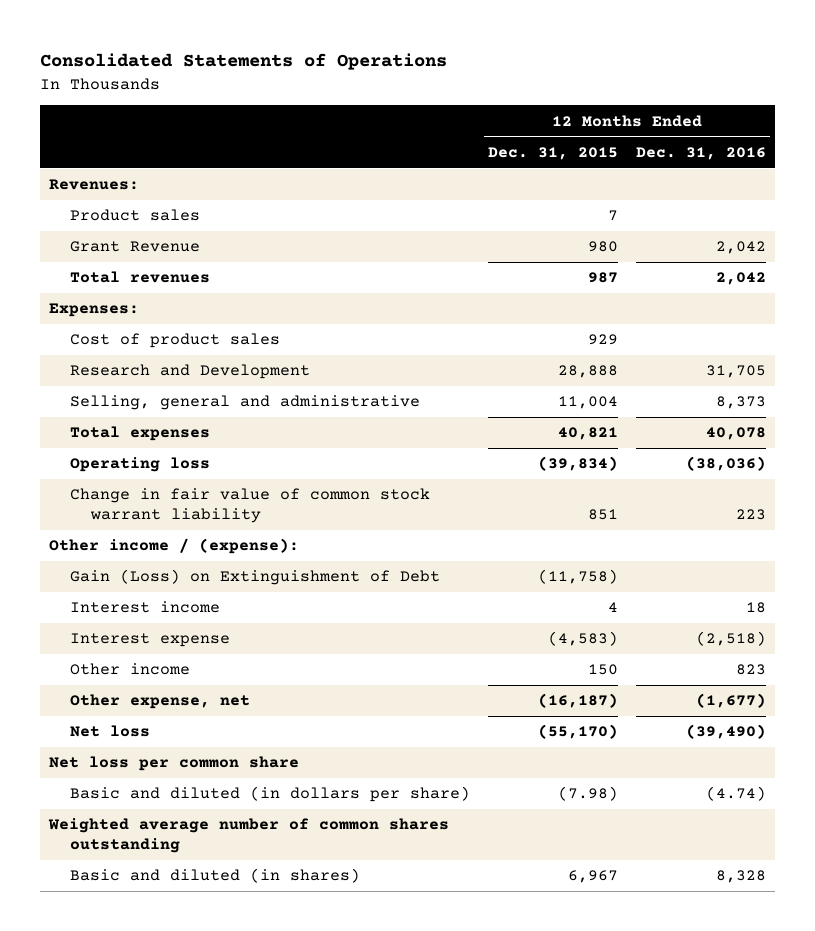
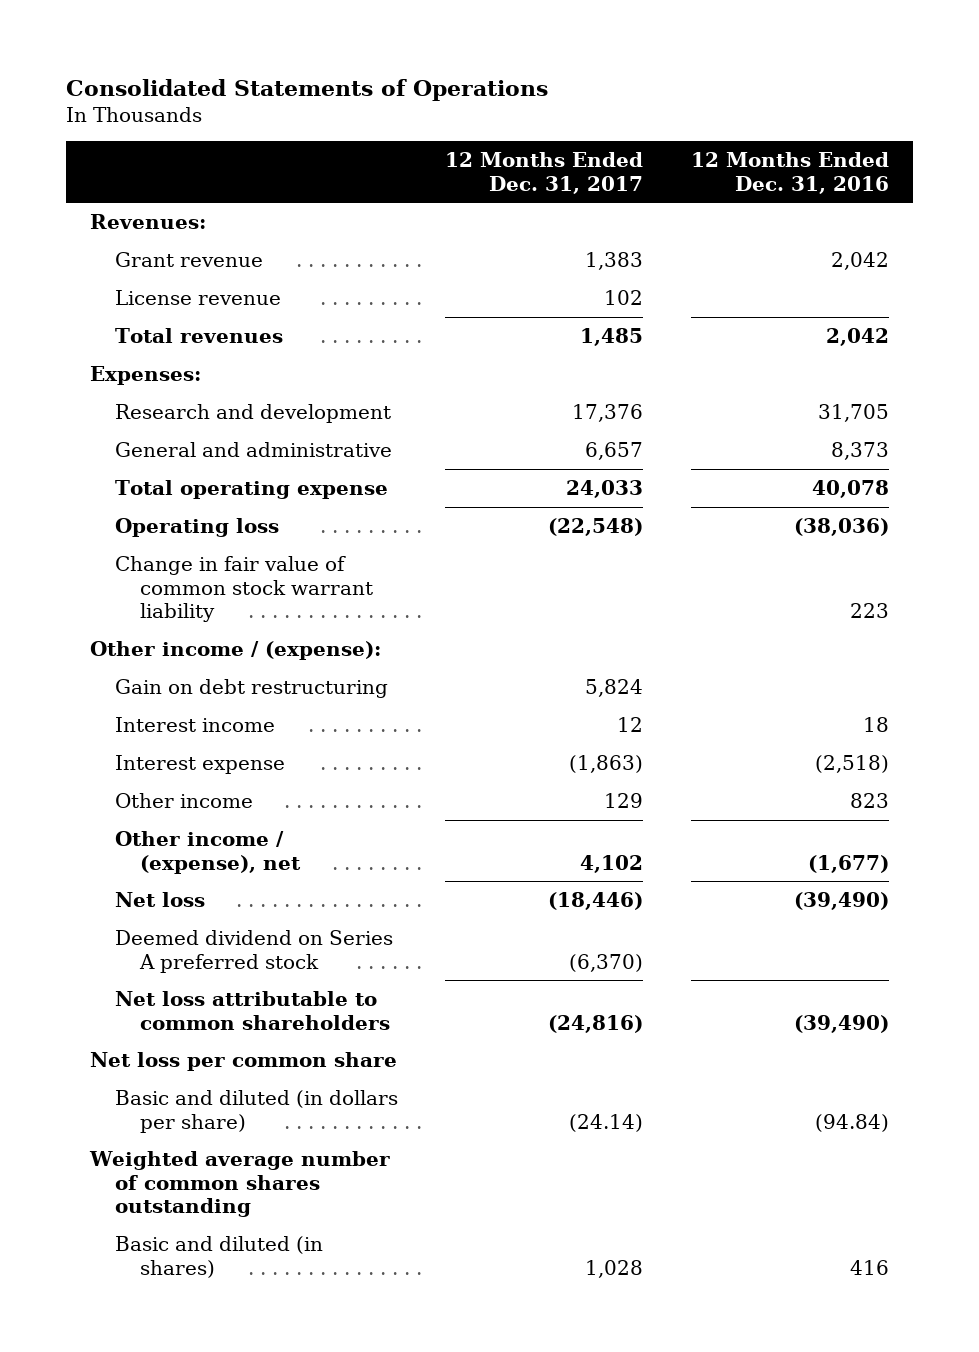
- | 12 Months Ended Dec. 31, 2015 | 12 Months Ended Dec. 31, 2016
+ | 12 Months Ended Dec. 31, 2017 | 12 Months Ended Dec. 31, 2016
- Product sales | 7 |
- Grant Revenue | 980 | 2,042
+ Grant revenue | 1,383 | 2,042
+ License revenue | 102 |
- Cost of product sales | 929 |
- Research and Development | 28,888 | 31,705
- Selling, general and administrative | 11,004 | 8,373
- Total expenses | 40,821 | 40,078
+ Research and development | 17,376 | 31,705
+ General and administrative | 6,657 | 8,373
+ Total operating expense | 24,033 | 40,078
- Gain (Loss) on Extinguishment of Debt | (11,758) |
+ Gain on debt restructuring | 5,824 |
- Other expense, net | (16,187) | (1,677)
+ Other income / (expense), net | 4,102 | (1,677)
+ Deemed dividend on Series A preferred stock | (6,370) |
+ Net loss attributable to common shareholders | (24,816) | (39,490)
- Basic and diluted (in dollars per share) | (7.98) | (4.74)
+ Basic and diluted (in dollars per share) | (24.14) | (94.84)
- Basic and diluted (in shares) | 6,967 | 8,328
+ Basic and diluted (in shares) | 1,028 | 416

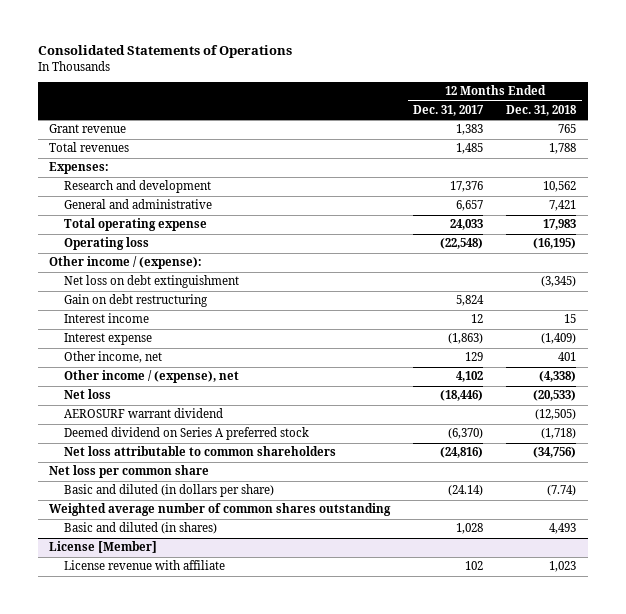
- | 12 Months Ended Dec. 31, 2017 | 12 Months Ended Dec. 31, 2016
+ | 12 Months Ended Dec. 31, 2017 | 12 Months Ended Dec. 31, 2018
- Revenues:
- License revenue | 102 |
- Change in fair value of common stock warrant liability | | 223
+ Net loss on debt extinguishment | | (3,345)
- Other income | 129 | 823
+ Other income, net | 129 | 401
+ AEROSURF warrant dividend | | (12,505)
+ License [Member]
+ License revenue with affiliate | 102 | 1,023

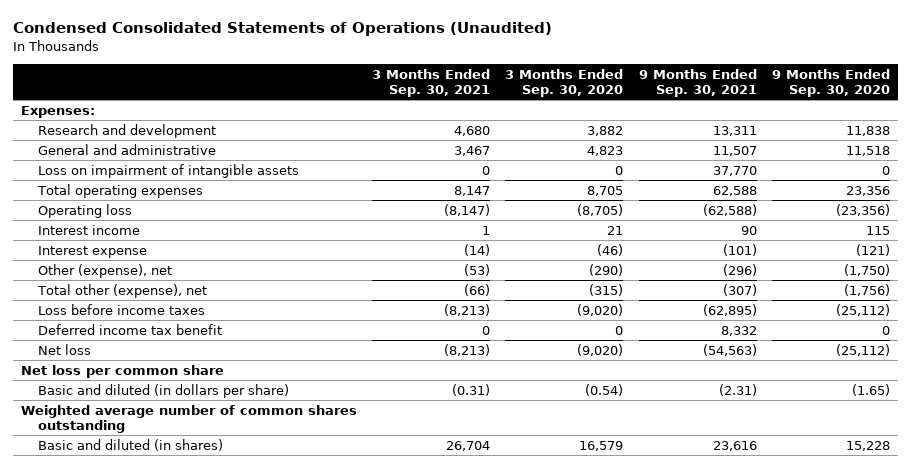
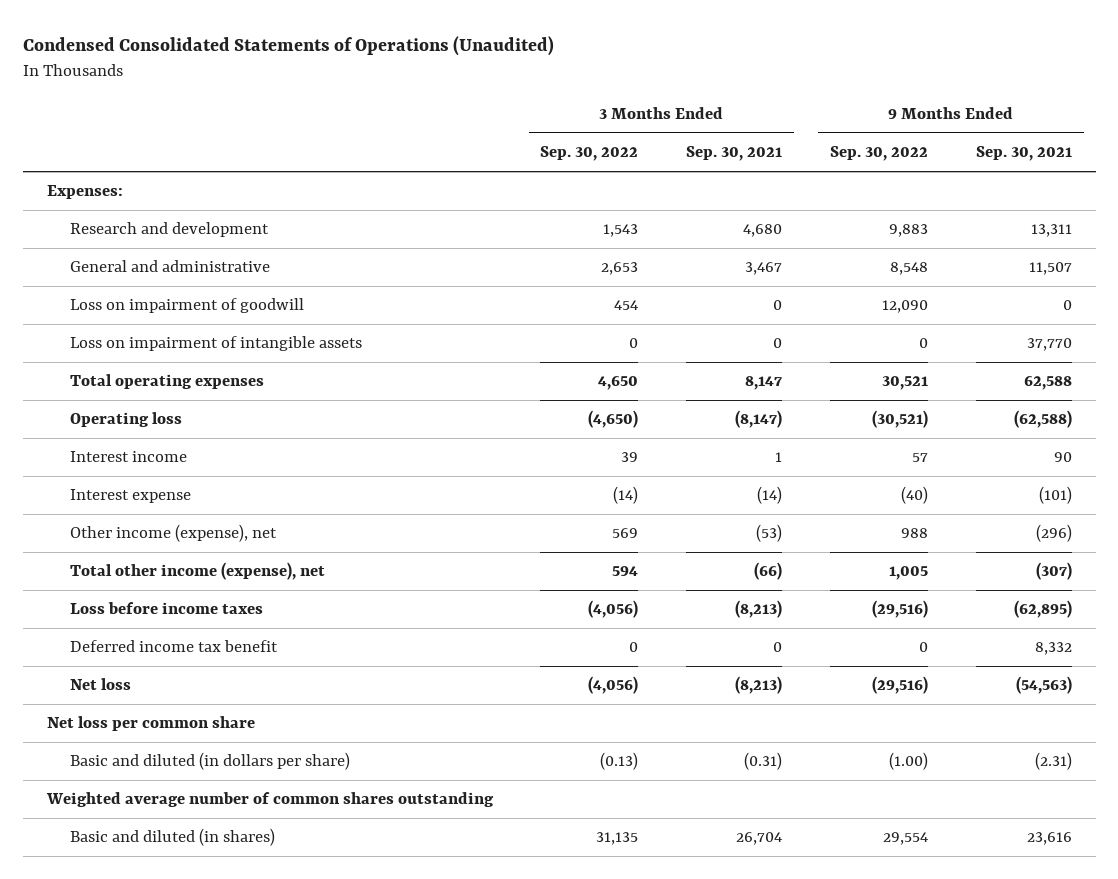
- | 3 Months Ended Sep. 30, 2021 | 3 Months Ended Sep. 30, 2020 | 9 Months Ended Sep. 30, 2021 | 9 Months Ended Sep. 30, 2020
+ | 3 Months Ended Sep. 30, 2022 | 3 Months Ended Sep. 30, 2021 | 9 Months Ended Sep. 30, 2022 | 9 Months Ended Sep. 30, 2021
+ Loss on impairment of goodwill | 454 | 0 | 12,090 | 0
- Other (expense), net | (53) | (290) | (296) | (1,750)
- Total other (expense), net | (66) | (315) | (307) | (1,756)
+ Other income (expense), net | 569 | (53) | 988 | (296)
+ Total other income (expense), net | 594 | (66) | 1,005 | (307)

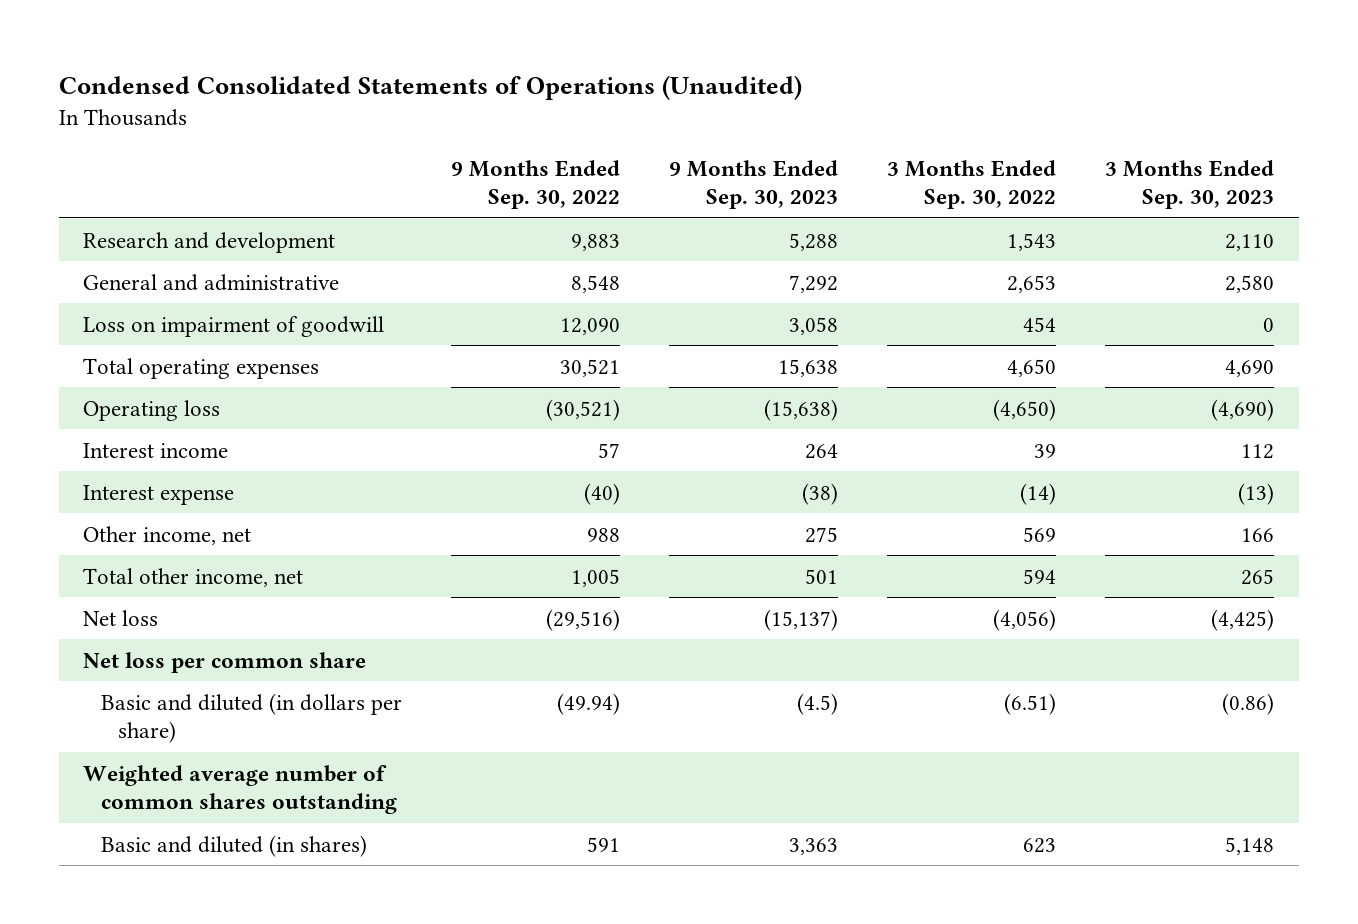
- | 3 Months Ended Sep. 30, 2022 | 3 Months Ended Sep. 30, 2021 | 9 Months Ended Sep. 30, 2022 | 9 Months Ended Sep. 30, 2021
+ | 9 Months Ended Sep. 30, 2022 | 9 Months Ended Sep. 30, 2023 | 3 Months Ended Sep. 30, 2022 | 3 Months Ended Sep. 30, 2023
- Expenses:
- Loss on impairment of intangible assets | 0 | 0 | 0 | 37,770
- Other income (expense), net | 569 | (53) | 988 | (296)
- Total other income (expense), net | 594 | (66) | 1,005 | (307)
- Loss before income taxes | (4,056) | (8,213) | (29,516) | (62,895)
- Deferred income tax benefit | 0 | 0 | 0 | 8,332
+ Other income, net | 988 | 275 | 569 | 166
+ Total other income, net | 1,005 | 501 | 594 | 265
- Basic and diluted (in dollars per share) | (0.13) | (0.31) | (1.00) | (2.31)
+ Basic and diluted (in dollars per share) | (49.94) | (4.5) | (6.51) | (0.86)
- Basic and diluted (in shares) | 31,135 | 26,704 | 29,554 | 23,616
+ Basic and diluted (in shares) | 591 | 3,363 | 623 | 5,148

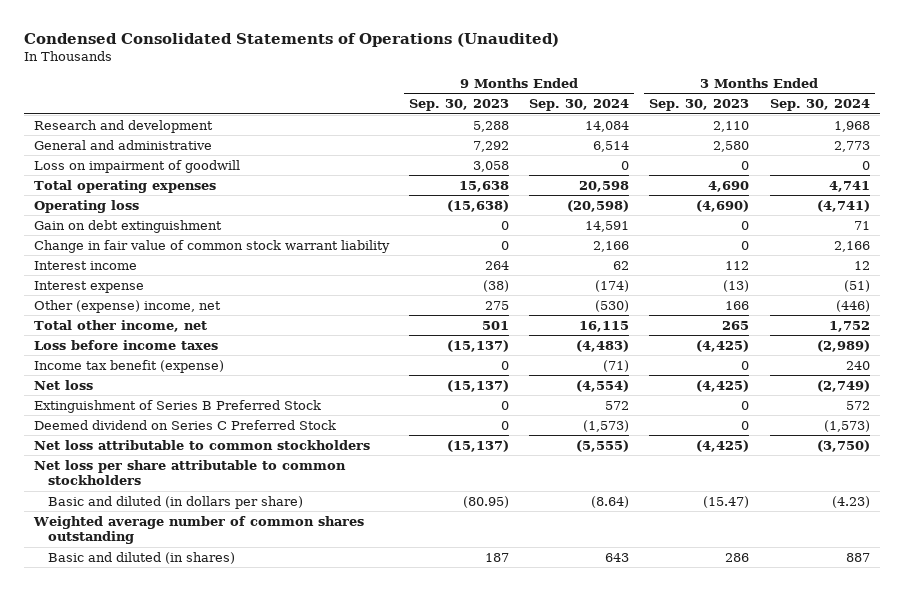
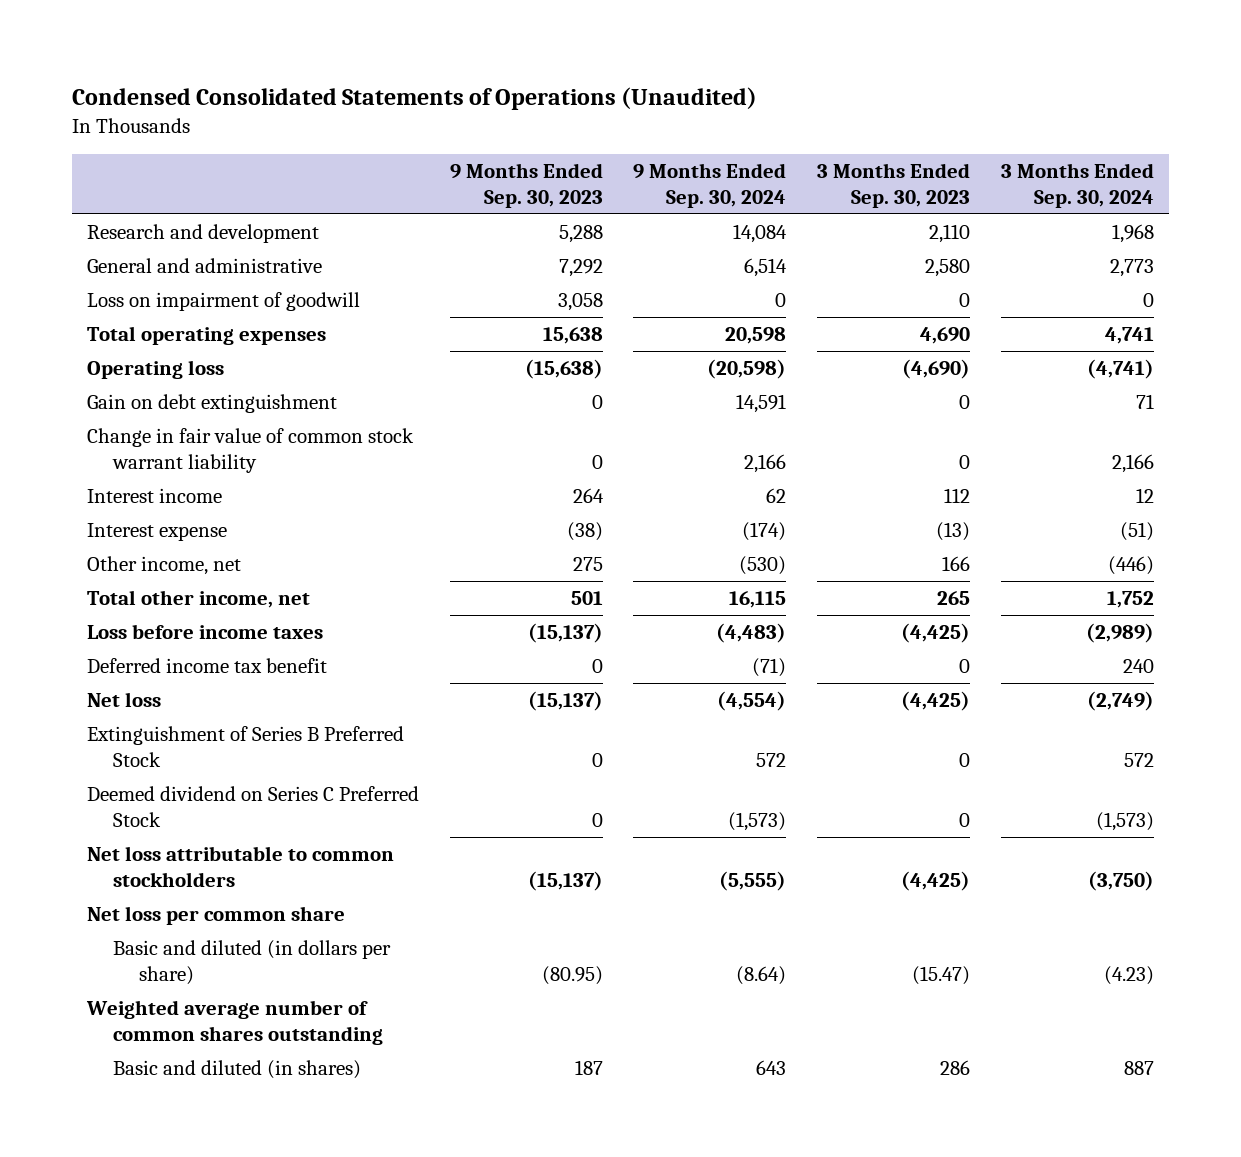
- Other (expense) income, net | 275 | (530) | 166 | (446)
+ Other income, net | 275 | (530) | 166 | (446)
- Income tax benefit (expense) | 0 | (71) | 0 | 240
+ Deferred income tax benefit | 0 | (71) | 0 | 240
- Net loss per share attributable to common stockholders
+ Net loss per common share

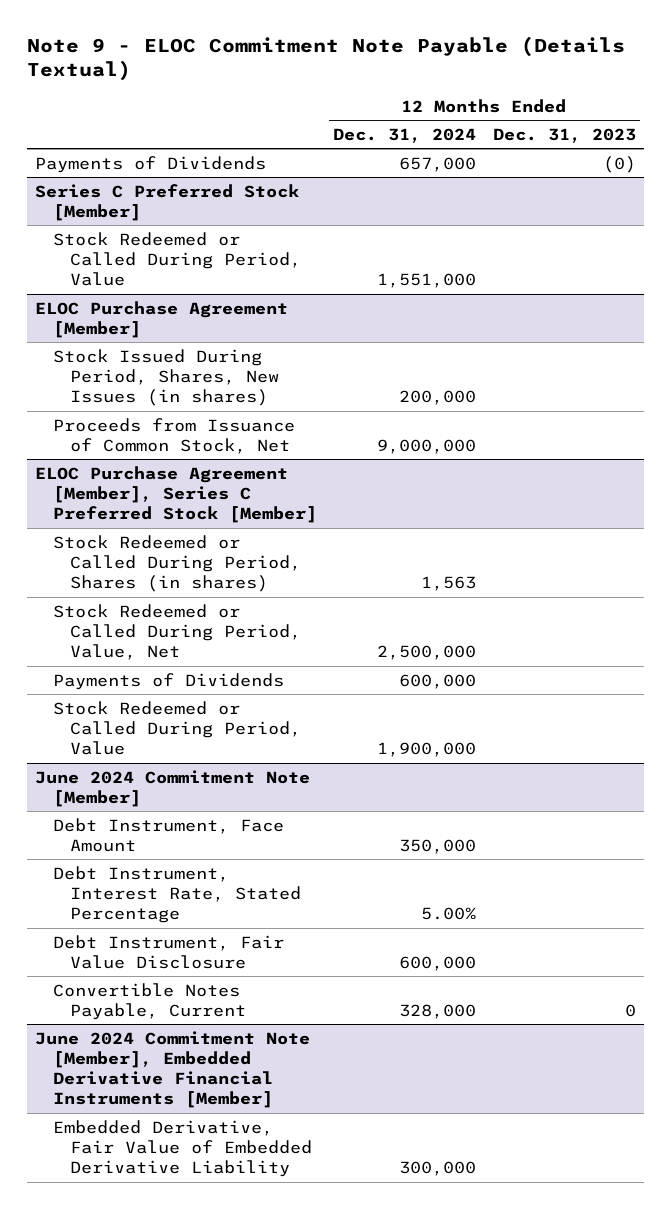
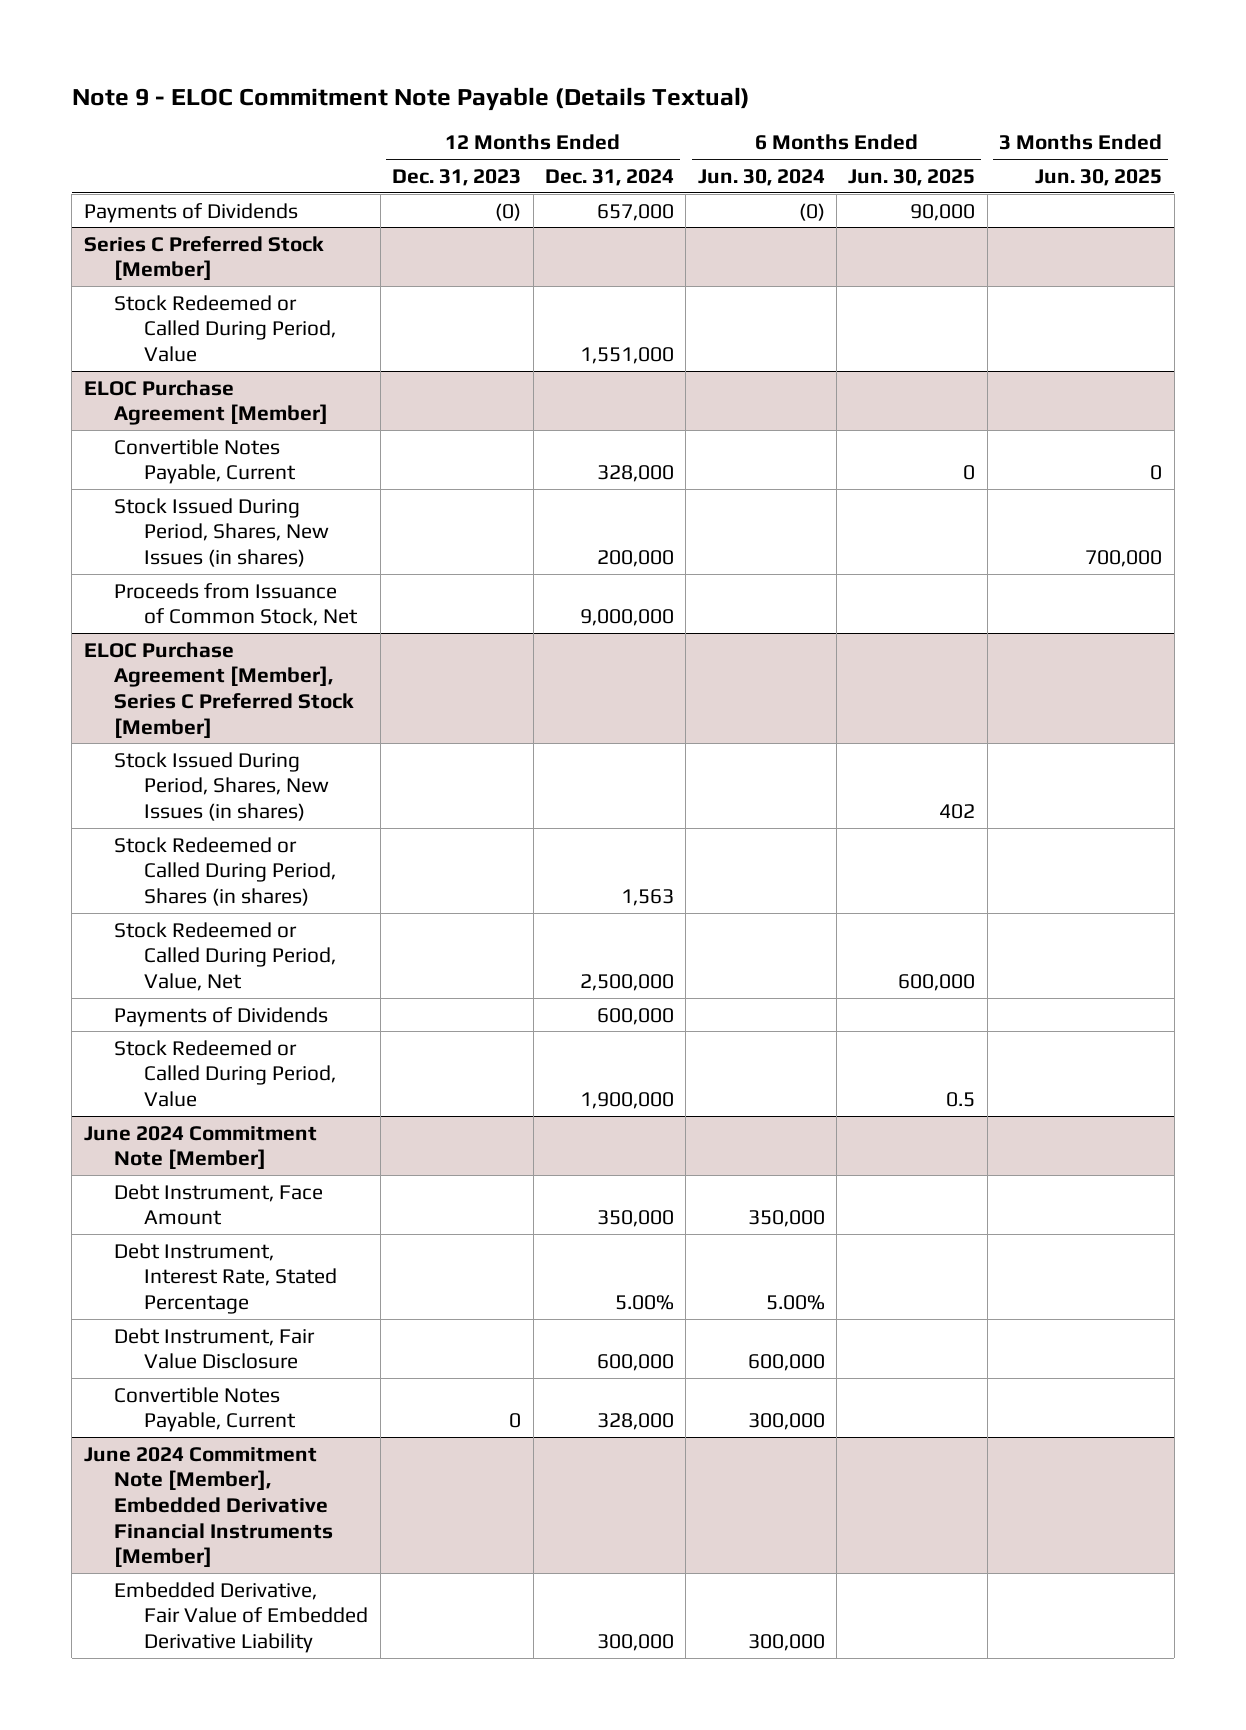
- | 12 Months Ended Dec. 31, 2024 | 12 Months Ended Dec. 31, 2023
+ | 12 Months Ended Dec. 31, 2023 | 12 Months Ended Dec. 31, 2024 | 6 Months Ended Jun. 30, 2024 | 6 Months Ended Jun. 30, 2025 | 3 Months Ended Jun. 30, 2025
@ ELOC Purchase Agreement [Member]
+ Convertible Notes Payable, Current | | 328,000 | | 0 | 0
@ ELOC Purchase Agreement [Member], Series C Preferred Stock [Member]
+ Stock Issued During Period, Shares, New Issues (in shares) | | | | 402 |

